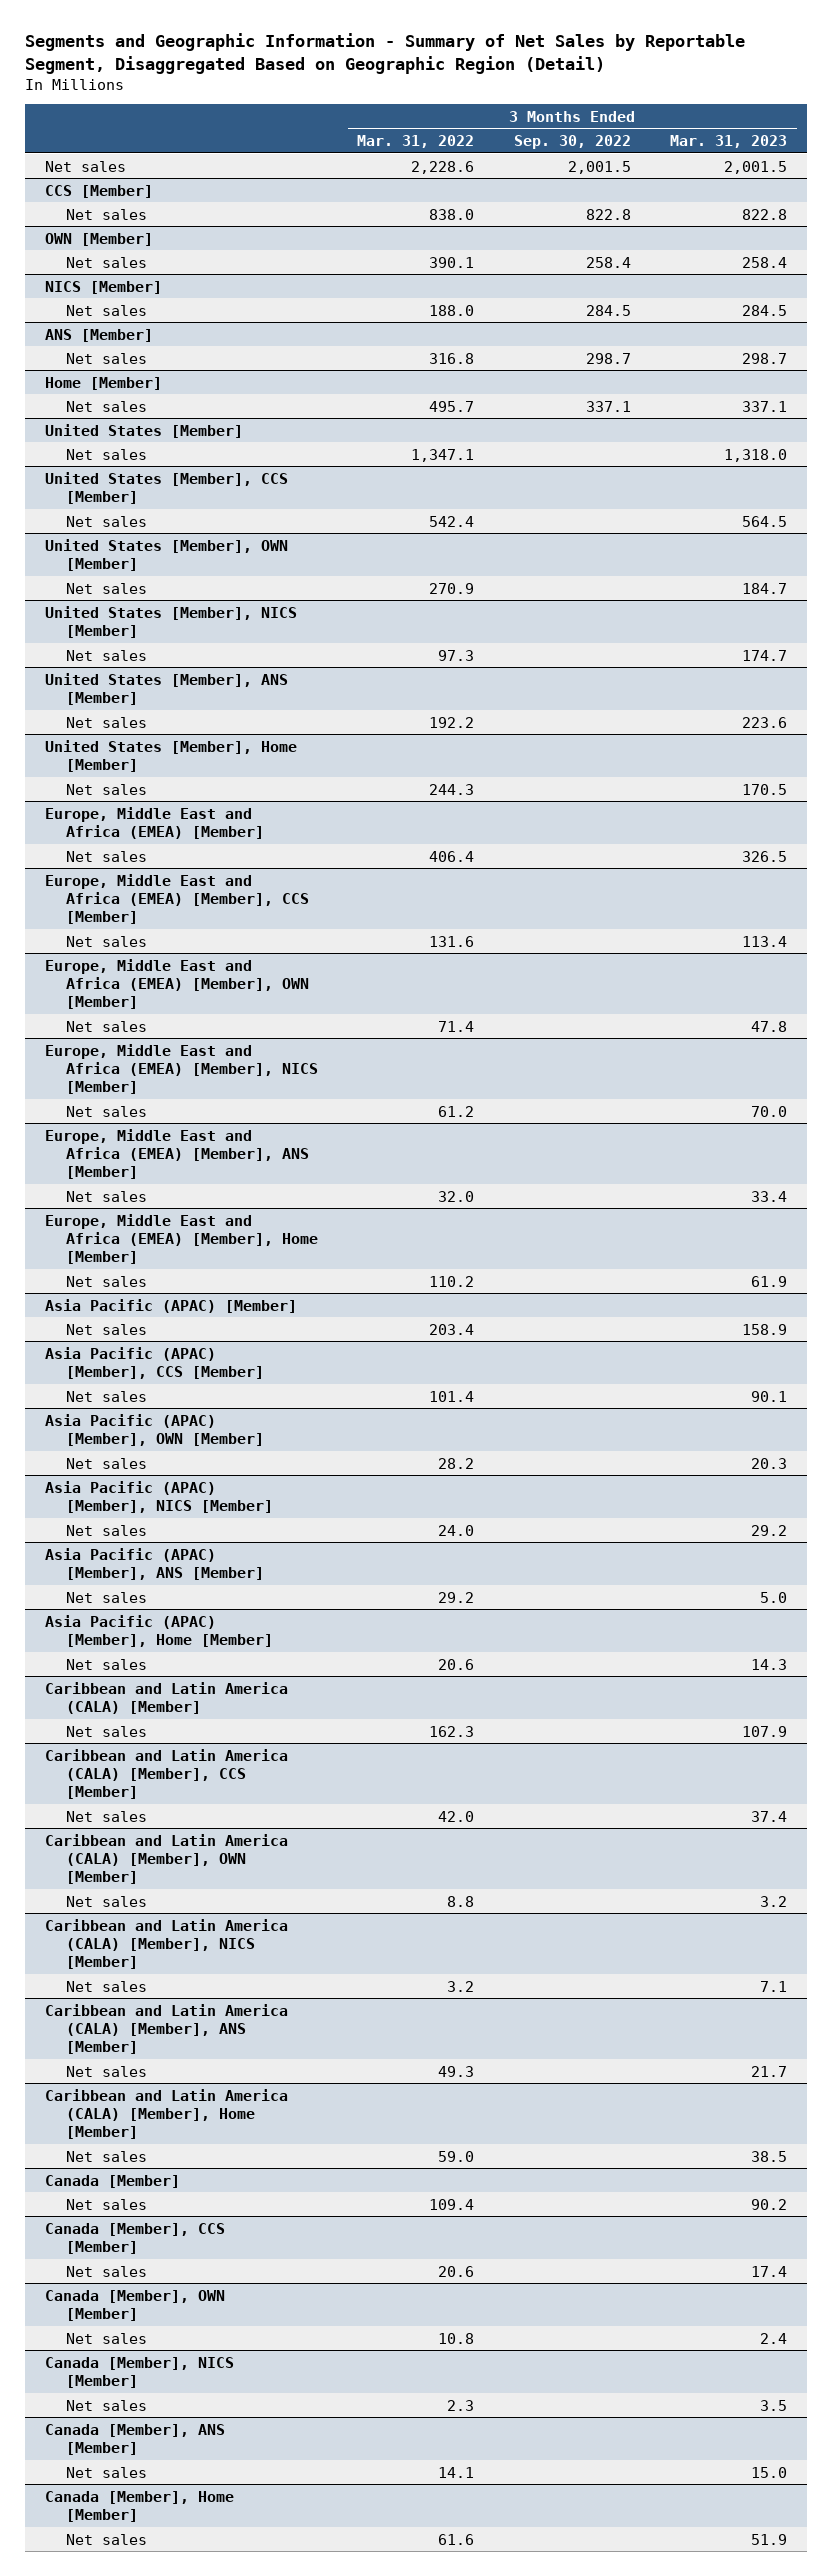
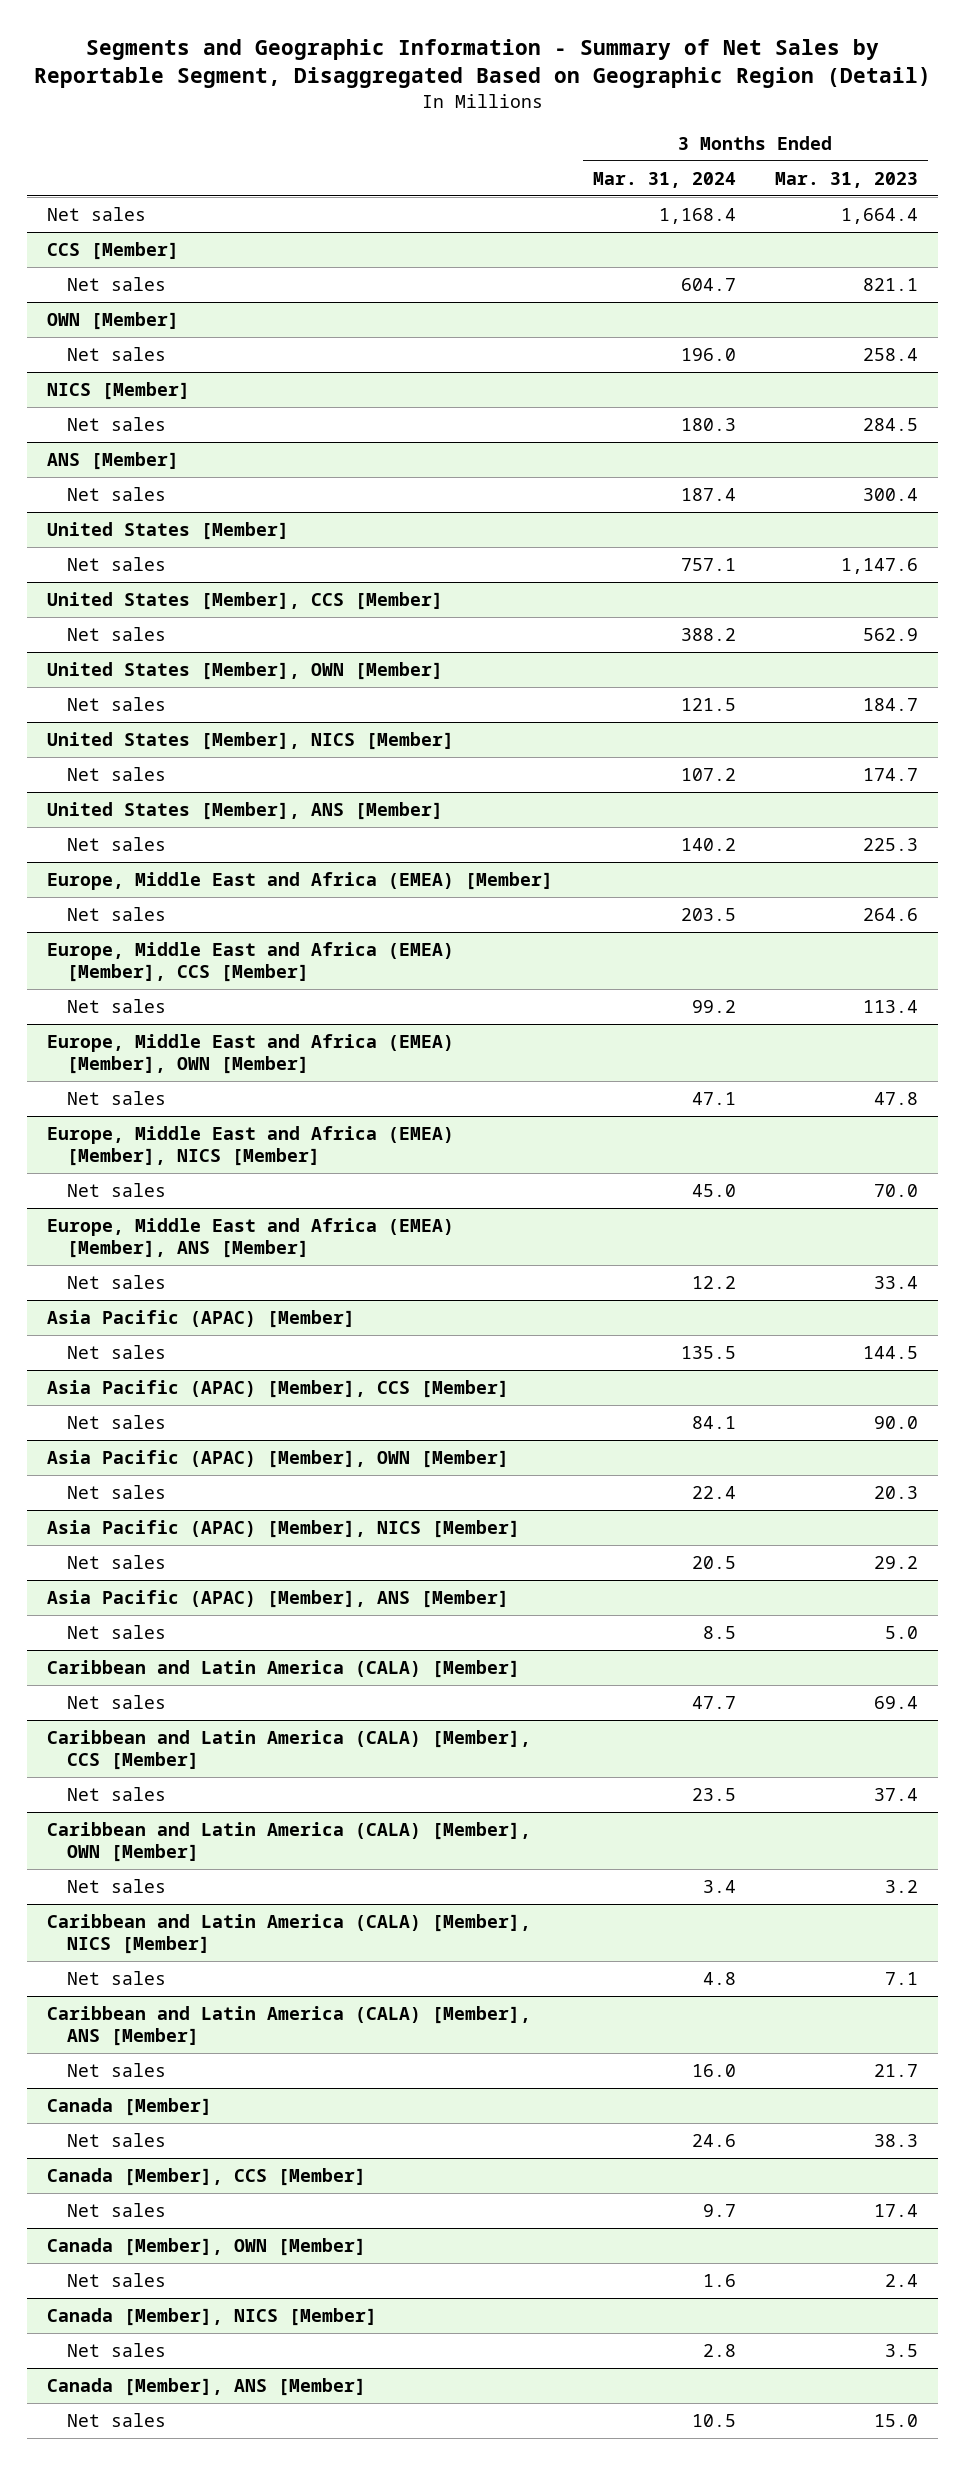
- | 3 Months Ended Mar. 31, 2022 | 3 Months Ended Sep. 30, 2022 | 3 Months Ended Mar. 31, 2023
+ | 3 Months Ended Mar. 31, 2024 | 3 Months Ended Mar. 31, 2023
- Net sales | 2,228.6 | 2,001.5 | 2,001.5
+ Net sales | 1,168.4 | 1,664.4
@ CCS [Member]
- Net sales | 838.0 | 822.8 | 822.8
+ Net sales | 604.7 | 821.1
@ ANS [Member]
- Net sales | 316.8 | 298.7 | 298.7
- Home [Member]
- Net sales | 495.7 | 337.1 | 337.1
@ ANS [Member]
+ Net sales | 187.4 | 300.4
@ United States [Member]
- Net sales | 1,347.1 | | 1,318.0
+ Net sales | 757.1 | 1,147.6
@ United States [Member], CCS [Member]
- Net sales | 542.4 | | 564.5
+ Net sales | 388.2 | 562.9
@ United States [Member], ANS [Member]
- Net sales | 192.2 | | 223.6
- United States [Member], Home [Member]
- Net sales | 244.3 | | 170.5
@ United States [Member], ANS [Member]
+ Net sales | 140.2 | 225.3
@ Europe, Middle East and Africa (EMEA) [Member]
- Net sales | 406.4 | | 326.5
+ Net sales | 203.5 | 264.6
- Europe, Middle East and Africa (EMEA) [Member], Home [Member]
- Net sales | 110.2 | | 61.9
@ Asia Pacific (APAC) [Member]
- Net sales | 203.4 | | 158.9
+ Net sales | 135.5 | 144.5
@ Asia Pacific (APAC) [Member], CCS [Member]
- Net sales | 101.4 | | 90.1
+ Net sales | 84.1 | 90.0
- Asia Pacific (APAC) [Member], Home [Member]
- Net sales | 20.6 | | 14.3
@ Caribbean and Latin America (CALA) [Member]
- Net sales | 162.3 | | 107.9
+ Net sales | 47.7 | 69.4
- Caribbean and Latin America (CALA) [Member], Home [Member]
- Net sales | 59.0 | | 38.5
@ Canada [Member]
- Net sales | 109.4 | | 90.2
+ Net sales | 24.6 | 38.3
- Canada [Member], Home [Member]
- Net sales | 61.6 | | 51.9

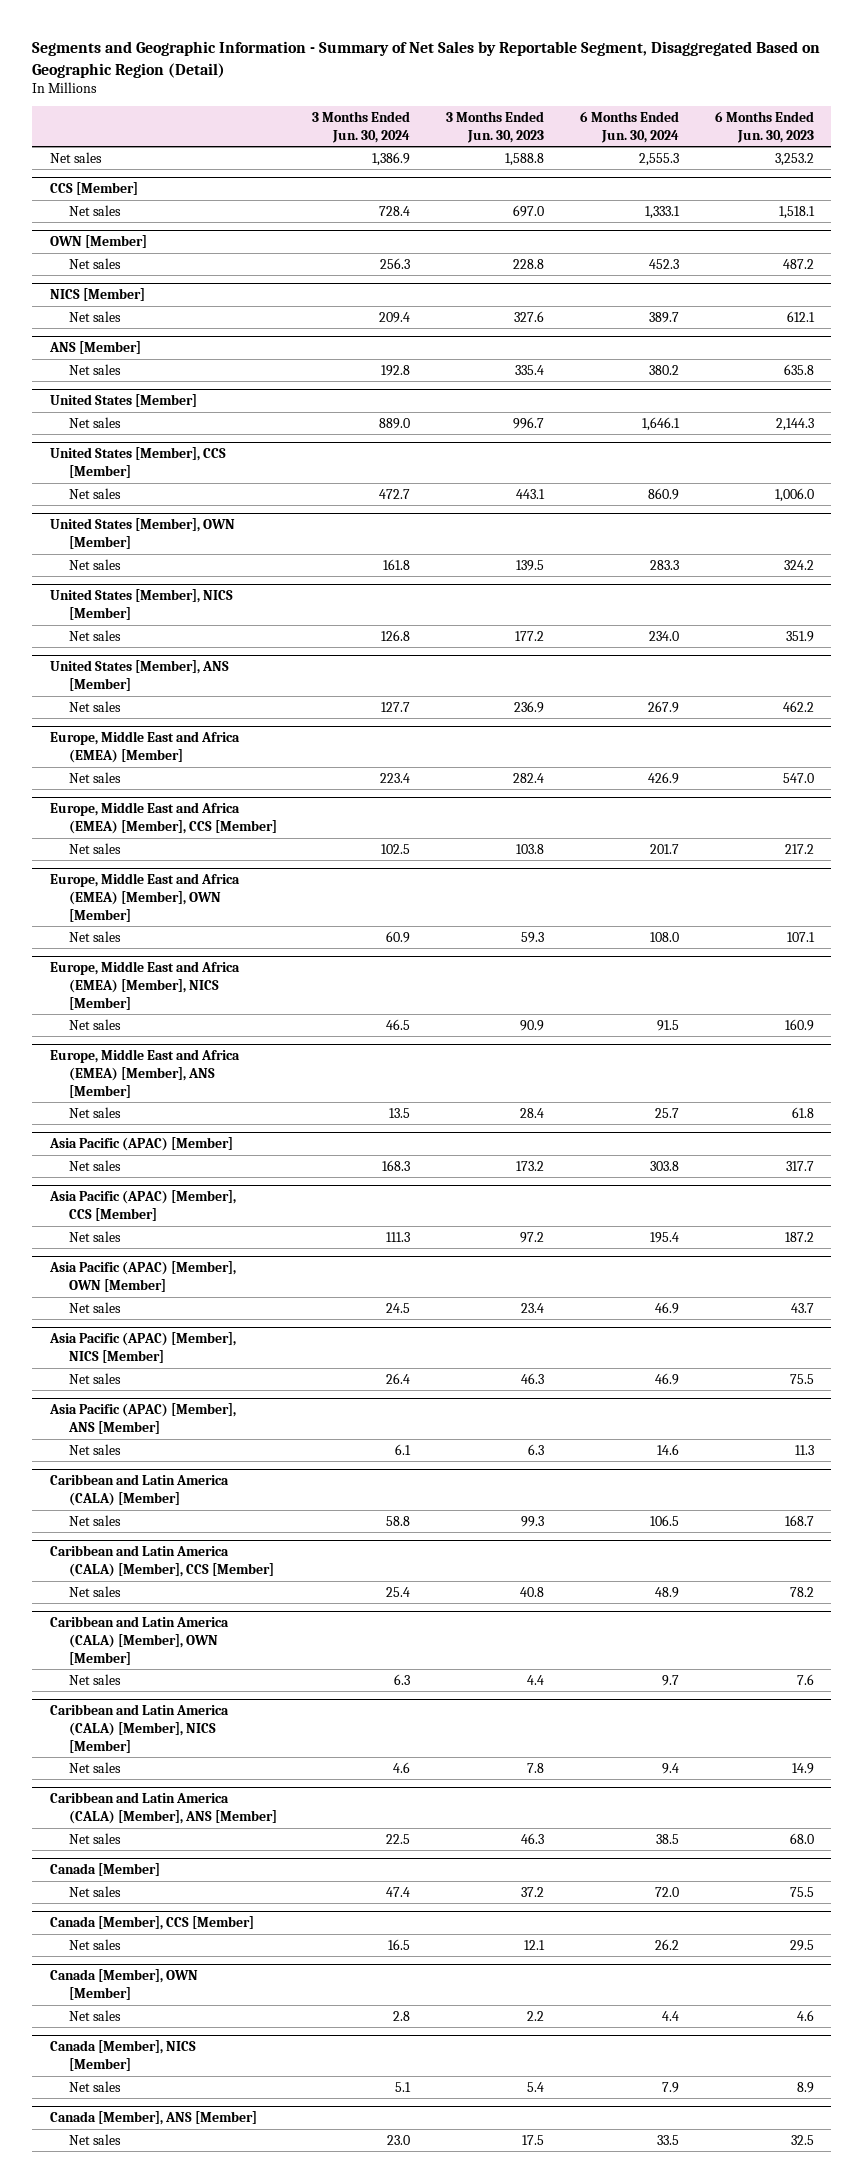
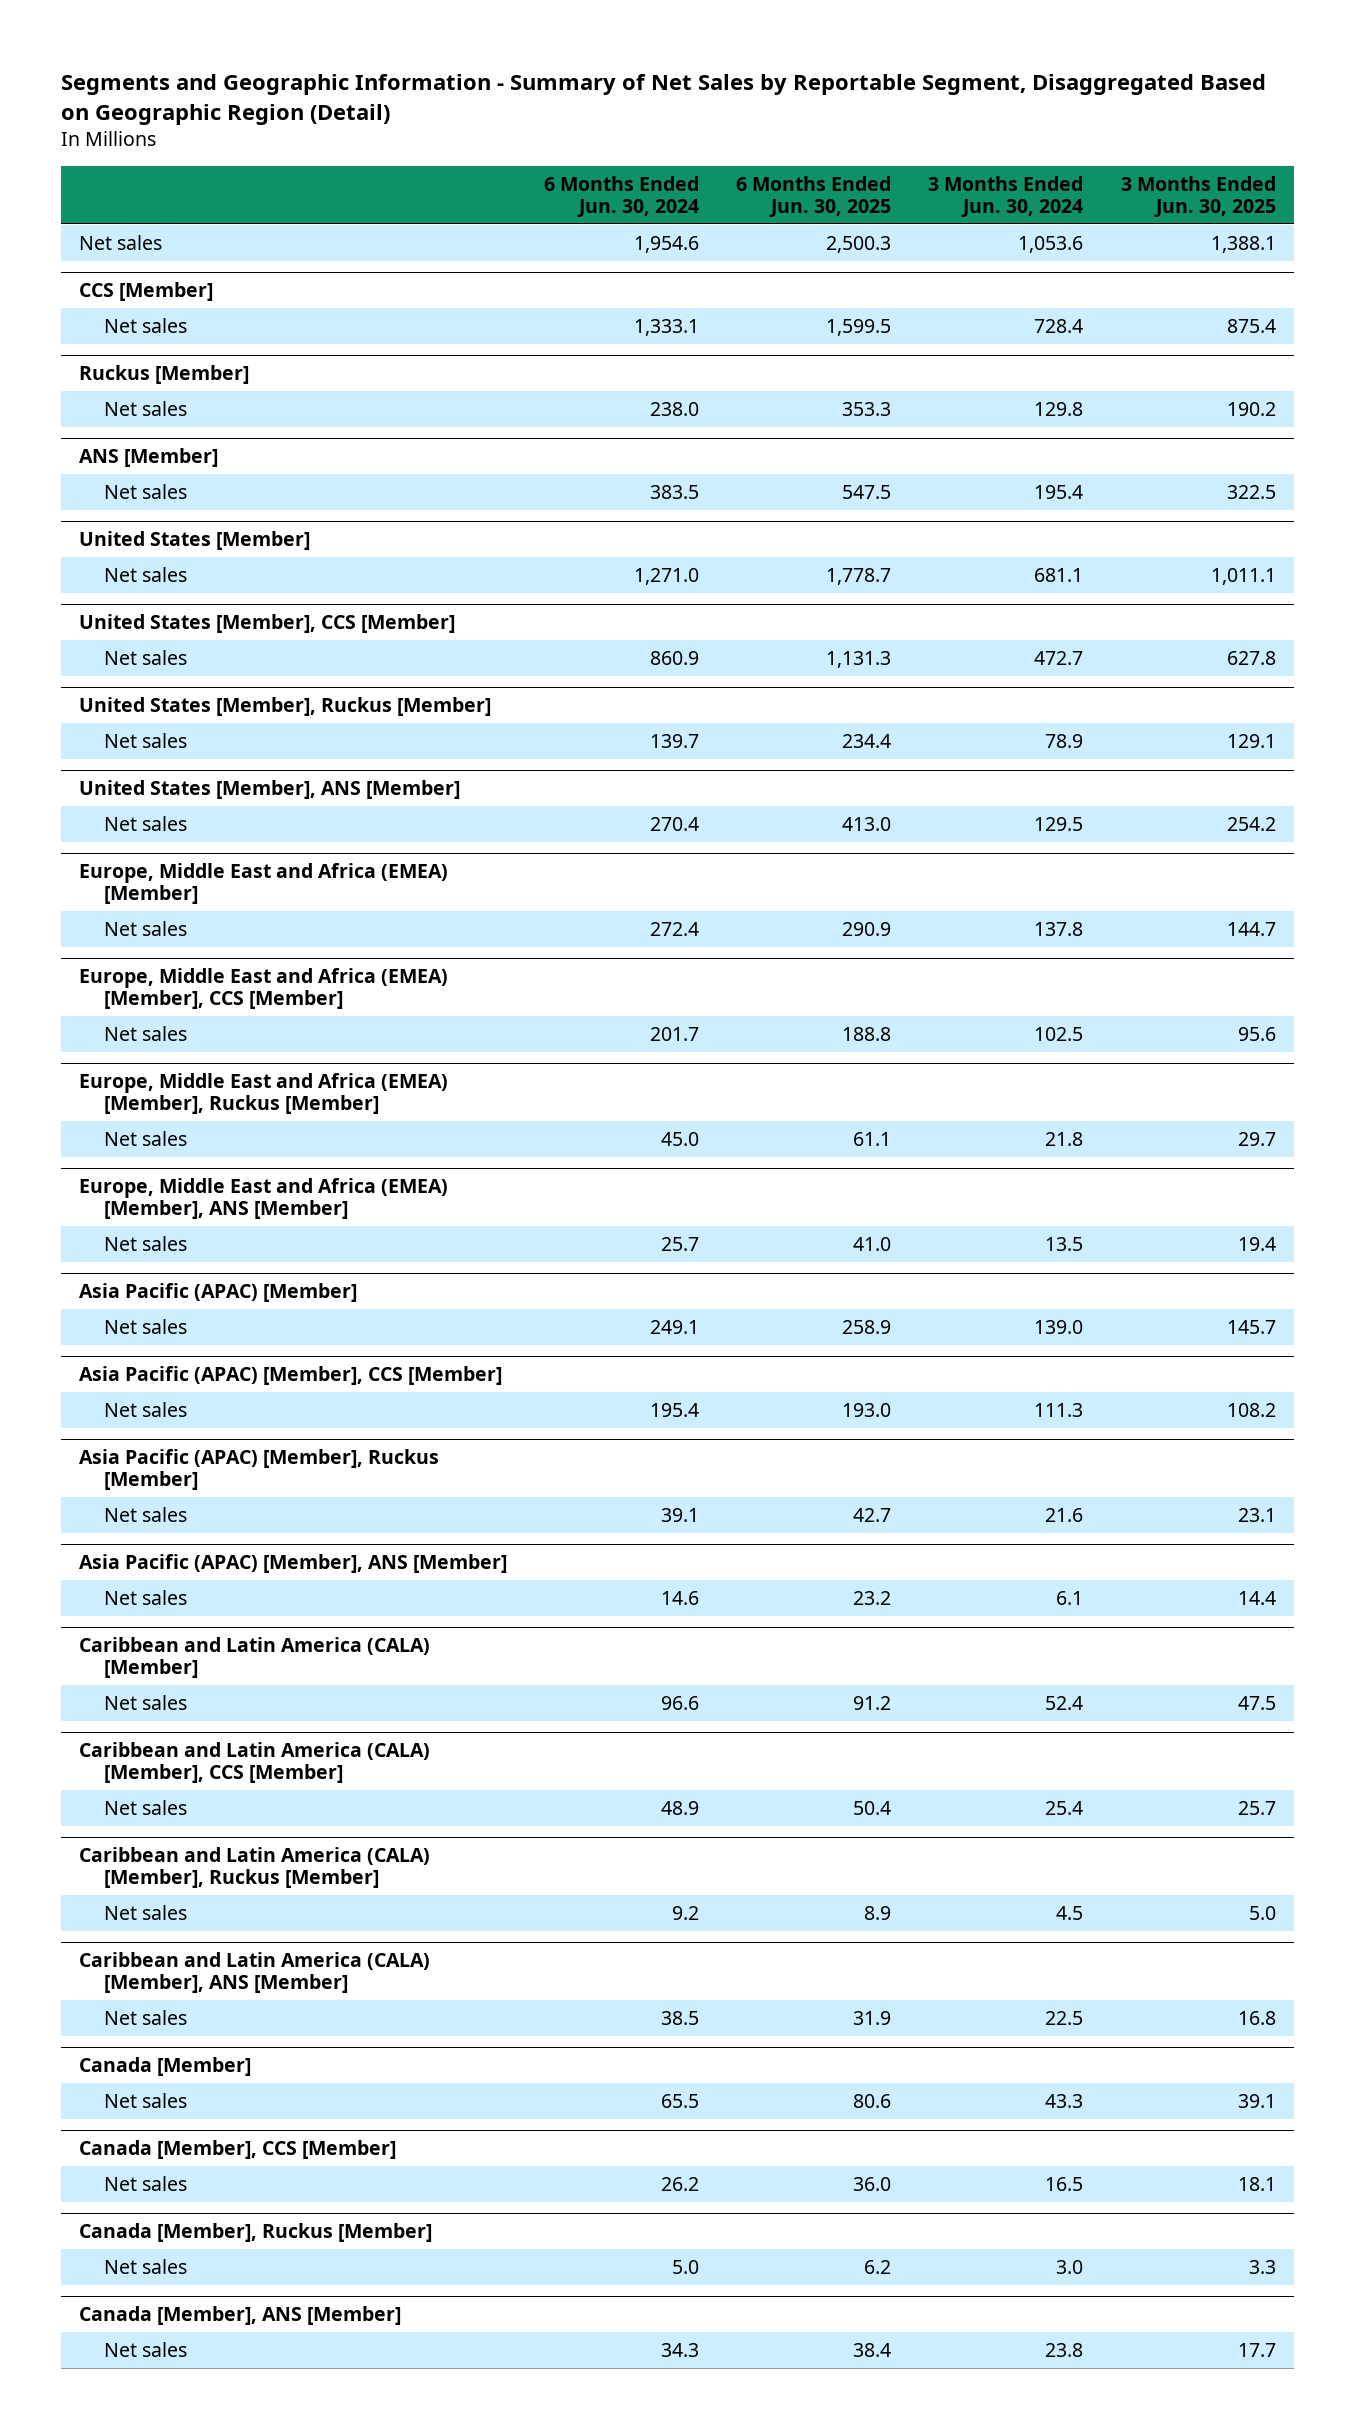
- | 3 Months Ended Jun. 30, 2024 | 3 Months Ended Jun. 30, 2023 | 6 Months Ended Jun. 30, 2024 | 6 Months Ended Jun. 30, 2023
+ | 6 Months Ended Jun. 30, 2024 | 6 Months Ended Jun. 30, 2025 | 3 Months Ended Jun. 30, 2024 | 3 Months Ended Jun. 30, 2025
- Net sales | 1,386.9 | 1,588.8 | 2,555.3 | 3,253.2
+ Net sales | 1,954.6 | 2,500.3 | 1,053.6 | 1,388.1
- OWN [Member]
- Net sales | 256.3 | 228.8 | 452.3 | 487.2
- NICS [Member]
- Net sales | 209.4 | 327.6 | 389.7 | 612.1
+ Ruckus [Member]
+ Net sales | 238.0 | 353.3 | 129.8 | 190.2
@ ANS [Member]
- Net sales | 192.8 | 335.4 | 380.2 | 635.8
+ Net sales | 383.5 | 547.5 | 195.4 | 322.5
@ United States [Member]
- Net sales | 889.0 | 996.7 | 1,646.1 | 2,144.3
+ Net sales | 1,271.0 | 1,778.7 | 681.1 | 1,011.1
- United States [Member], OWN [Member]
- Net sales | 161.8 | 139.5 | 283.3 | 324.2
- United States [Member], NICS [Member]
- Net sales | 126.8 | 177.2 | 234.0 | 351.9
+ United States [Member], Ruckus [Member]
+ Net sales | 139.7 | 234.4 | 78.9 | 129.1
@ United States [Member], ANS [Member]
- Net sales | 127.7 | 236.9 | 267.9 | 462.2
+ Net sales | 270.4 | 413.0 | 129.5 | 254.2
@ Europe, Middle East and Africa (EMEA) [Member]
- Net sales | 223.4 | 282.4 | 426.9 | 547.0
+ Net sales | 272.4 | 290.9 | 137.8 | 144.7
- Europe, Middle East and Africa (EMEA) [Member], OWN [Member]
- Net sales | 60.9 | 59.3 | 108.0 | 107.1
- Europe, Middle East and Africa (EMEA) [Member], NICS [Member]
- Net sales | 46.5 | 90.9 | 91.5 | 160.9
+ Europe, Middle East and Africa (EMEA) [Member], Ruckus [Member]
+ Net sales | 45.0 | 61.1 | 21.8 | 29.7
@ Asia Pacific (APAC) [Member]
- Net sales | 168.3 | 173.2 | 303.8 | 317.7
+ Net sales | 249.1 | 258.9 | 139.0 | 145.7
- Asia Pacific (APAC) [Member], OWN [Member]
- Net sales | 24.5 | 23.4 | 46.9 | 43.7
- Asia Pacific (APAC) [Member], NICS [Member]
- Net sales | 26.4 | 46.3 | 46.9 | 75.5
+ Asia Pacific (APAC) [Member], Ruckus [Member]
+ Net sales | 39.1 | 42.7 | 21.6 | 23.1
@ Caribbean and Latin America (CALA) [Member]
- Net sales | 58.8 | 99.3 | 106.5 | 168.7
+ Net sales | 96.6 | 91.2 | 52.4 | 47.5
- Caribbean and Latin America (CALA) [Member], OWN [Member]
- Net sales | 6.3 | 4.4 | 9.7 | 7.6
- Caribbean and Latin America (CALA) [Member], NICS [Member]
- Net sales | 4.6 | 7.8 | 9.4 | 14.9
+ Caribbean and Latin America (CALA) [Member], Ruckus [Member]
+ Net sales | 9.2 | 8.9 | 4.5 | 5.0
@ Canada [Member]
- Net sales | 47.4 | 37.2 | 72.0 | 75.5
+ Net sales | 65.5 | 80.6 | 43.3 | 39.1
- Canada [Member], OWN [Member]
- Net sales | 2.8 | 2.2 | 4.4 | 4.6
- Canada [Member], NICS [Member]
- Net sales | 5.1 | 5.4 | 7.9 | 8.9
+ Canada [Member], Ruckus [Member]
+ Net sales | 5.0 | 6.2 | 3.0 | 3.3
@ Canada [Member], ANS [Member]
- Net sales | 23.0 | 17.5 | 33.5 | 32.5
+ Net sales | 34.3 | 38.4 | 23.8 | 17.7

